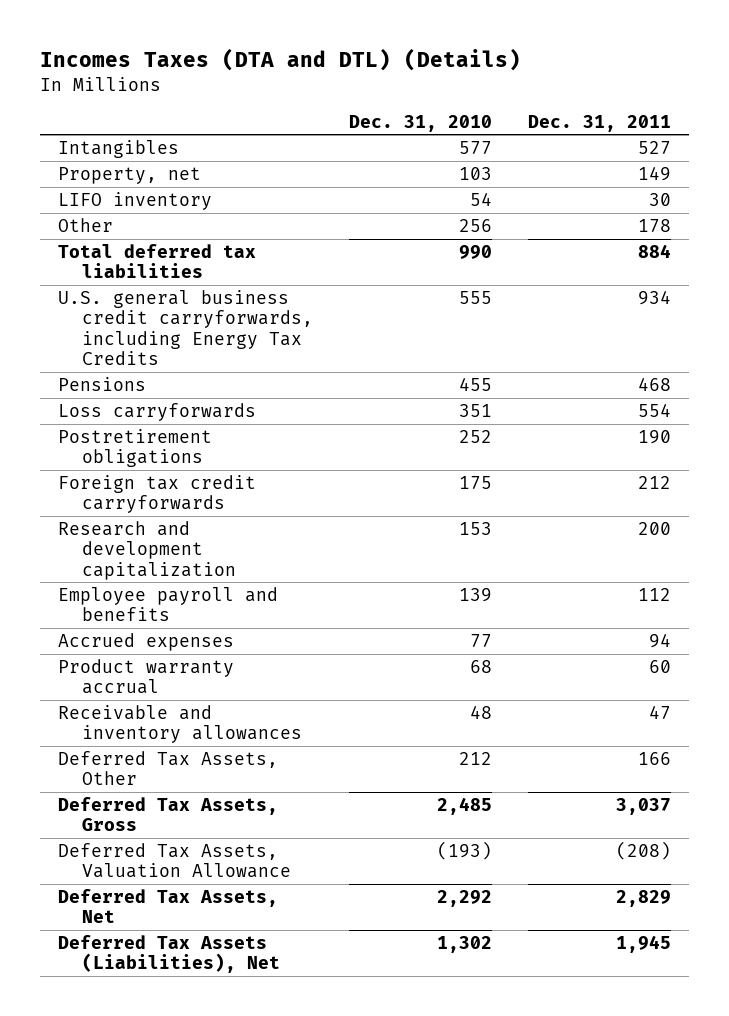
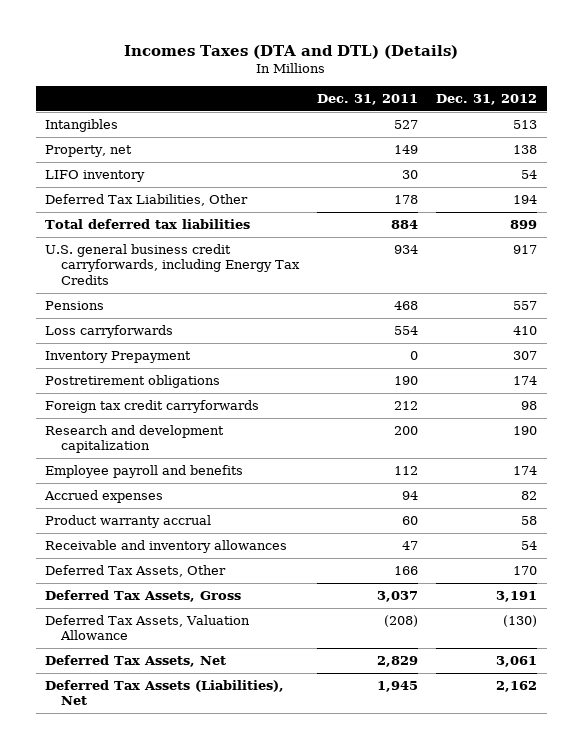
- | Dec. 31, 2010 | Dec. 31, 2011
+ | Dec. 31, 2011 | Dec. 31, 2012
- Other | 256 | 178
+ Deferred Tax Liabilities, Other | 178 | 194
+ Inventory Prepayment | 0 | 307

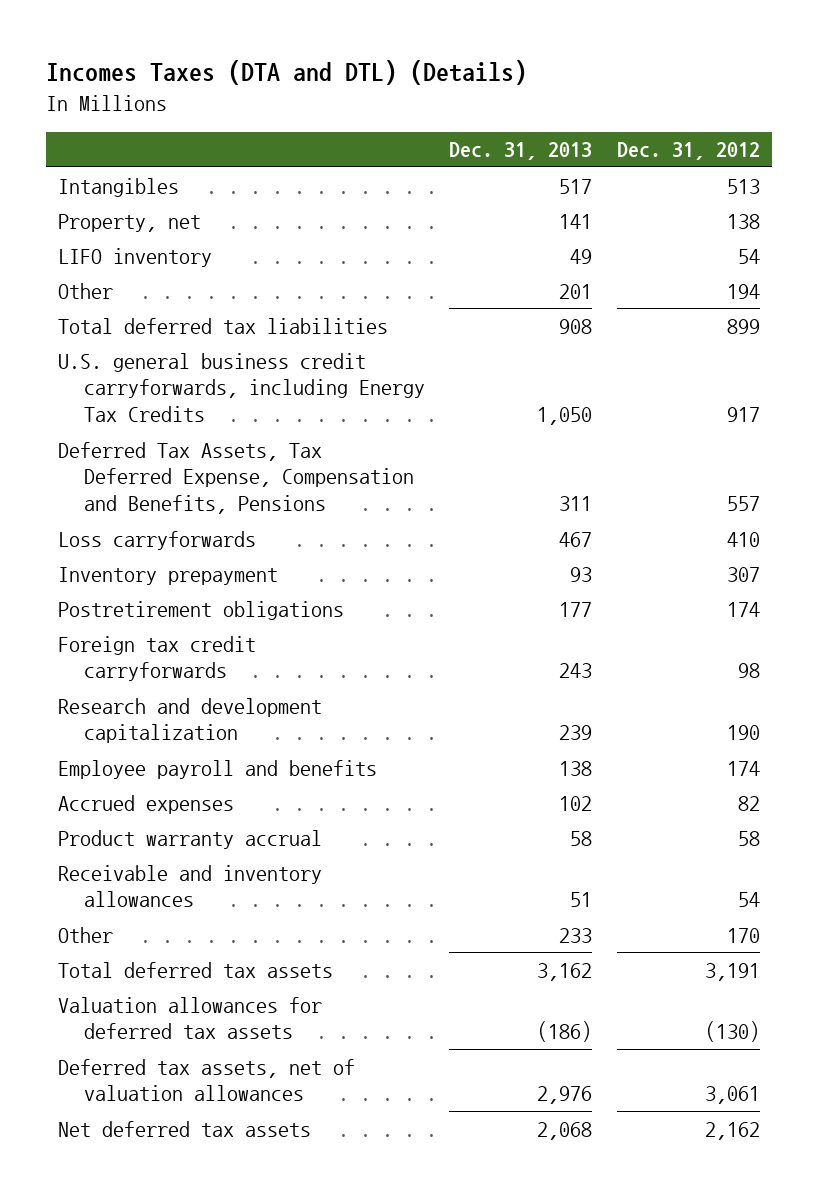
- | Dec. 31, 2011 | Dec. 31, 2012
+ | Dec. 31, 2013 | Dec. 31, 2012
- Deferred Tax Liabilities, Other | 178 | 194
+ Other | 201 | 194
- Pensions | 468 | 557
+ Deferred Tax Assets, Tax Deferred Expense, Compensation and Benefits, Pensions | 311 | 557
- Inventory Prepayment | 0 | 307
+ Inventory prepayment | 93 | 307
- Deferred Tax Assets, Other | 166 | 170
- Deferred Tax Assets, Gross | 3,037 | 3,191
- Deferred Tax Assets, Valuation Allowance | (208) | (130)
- Deferred Tax Assets, Net | 2,829 | 3,061
- Deferred Tax Assets (Liabilities), Net | 1,945 | 2,162
+ Other | 233 | 170
+ Total deferred tax assets | 3,162 | 3,191
+ Valuation allowances for deferred tax assets | (186) | (130)
+ Deferred tax assets, net of valuation allowances | 2,976 | 3,061
+ Net deferred tax assets | 2,068 | 2,162

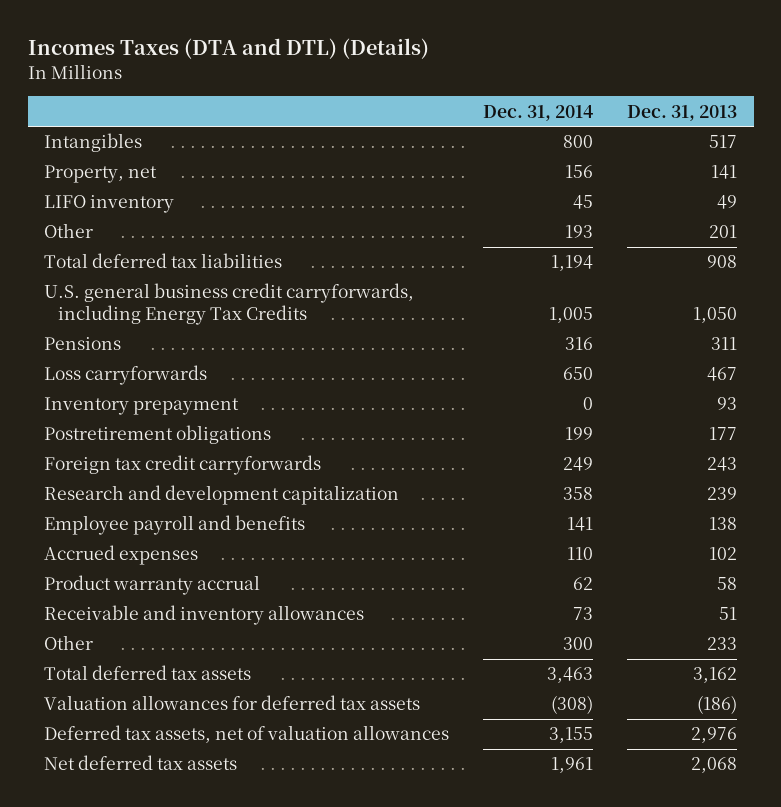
- | Dec. 31, 2013 | Dec. 31, 2012
+ | Dec. 31, 2014 | Dec. 31, 2013
- Deferred Tax Assets, Tax Deferred Expense, Compensation and Benefits, Pensions | 311 | 557
+ Pensions | 316 | 311

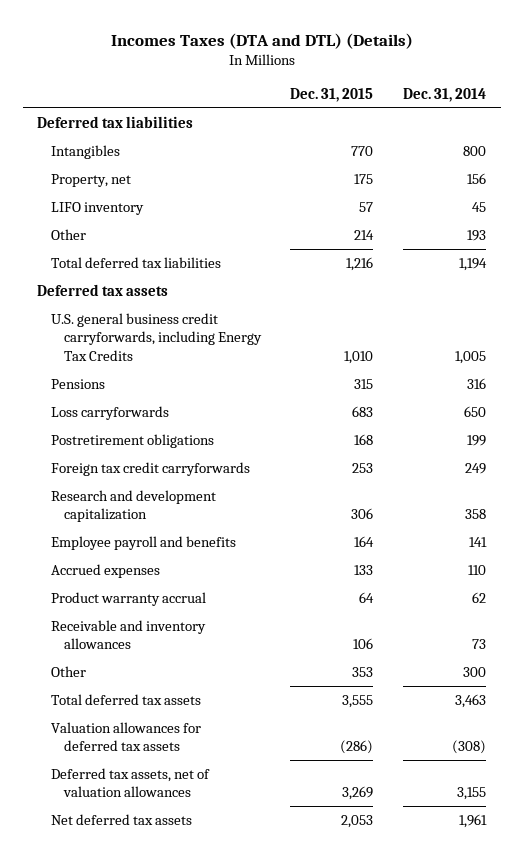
- | Dec. 31, 2014 | Dec. 31, 2013
+ | Dec. 31, 2015 | Dec. 31, 2014
+ Deferred tax liabilities
+ Deferred tax assets
- Inventory prepayment | 0 | 93

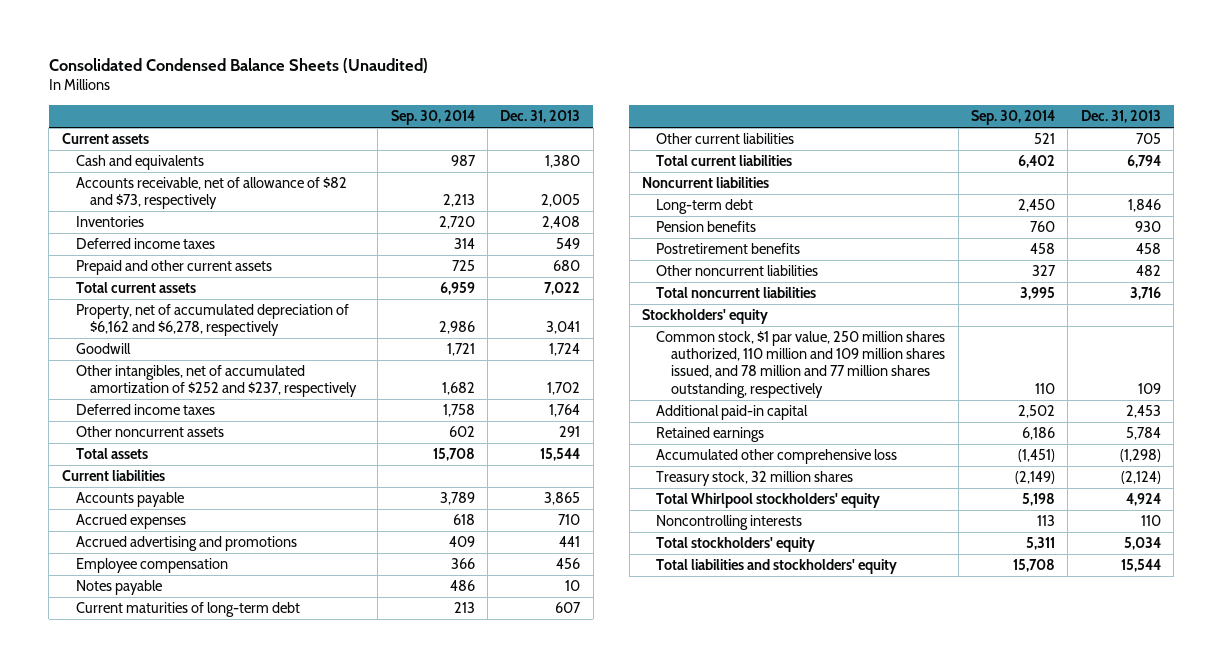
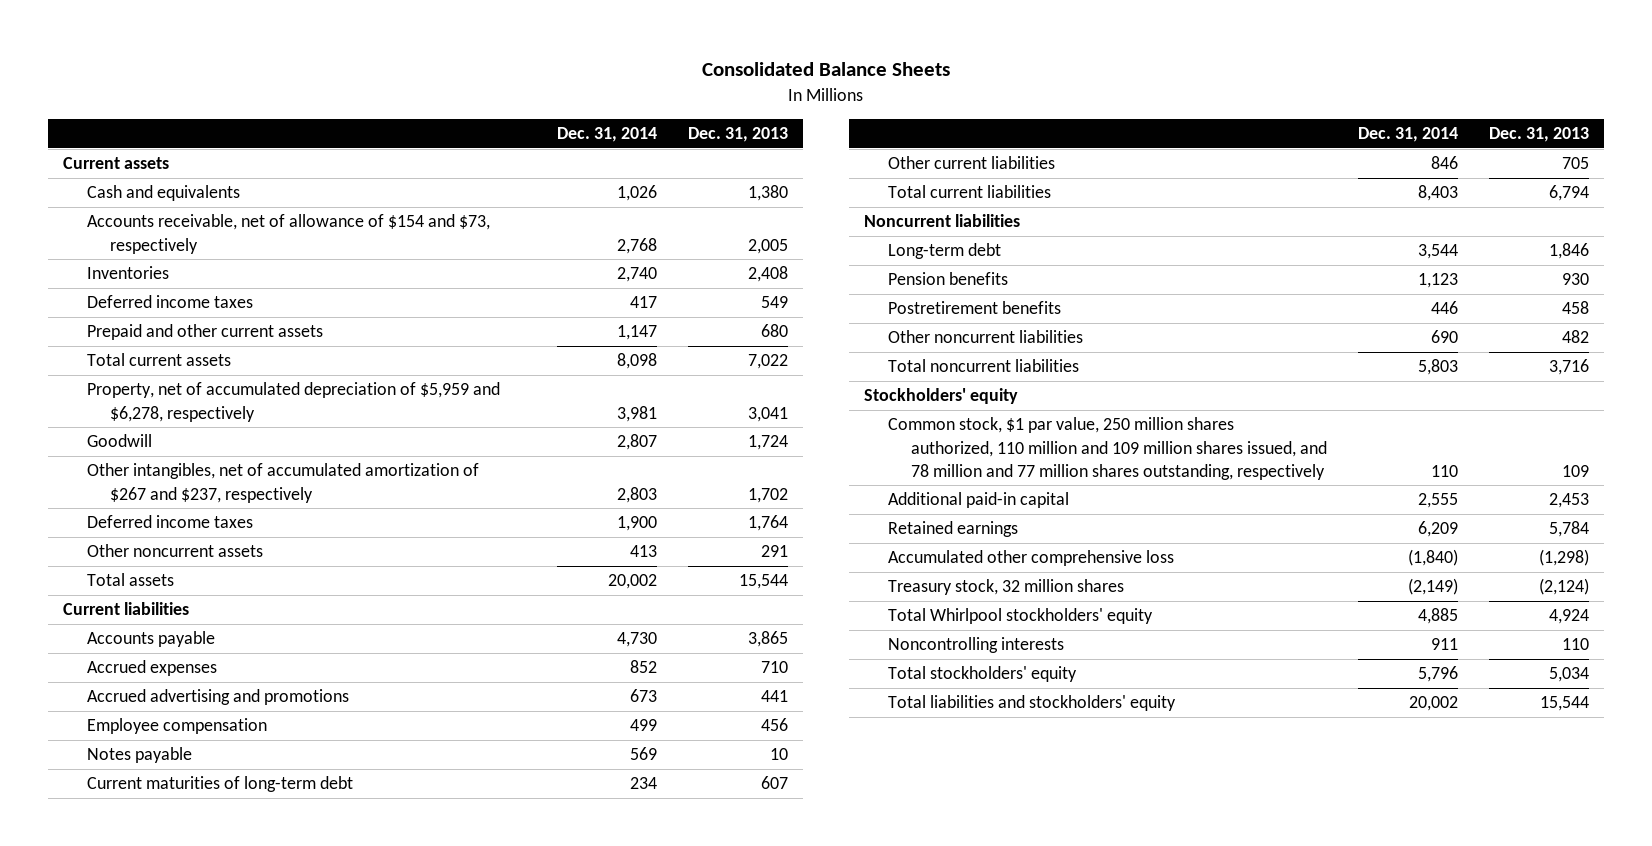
- Consolidated Condensed Balance Sheets (Unaudited)
+ Consolidated Balance Sheets
- | Sep. 30, 2014 | Dec. 31, 2013
+ | Dec. 31, 2014 | Dec. 31, 2013
- Accounts receivable, net of allowance of $82 and $73, respectively | 2,213 | 2,005
+ Accounts receivable, net of allowance of $154 and $73, respectively | 2,768 | 2,005
- Property, net of accumulated depreciation of $6,162 and $6,278, respectively | 2,986 | 3,041
+ Property, net of accumulated depreciation of $5,959 and $6,278, respectively | 3,981 | 3,041
- Other intangibles, net of accumulated amortization of $252 and $237, respectively | 1,682 | 1,702
+ Other intangibles, net of accumulated amortization of $267 and $237, respectively | 2,803 | 1,702

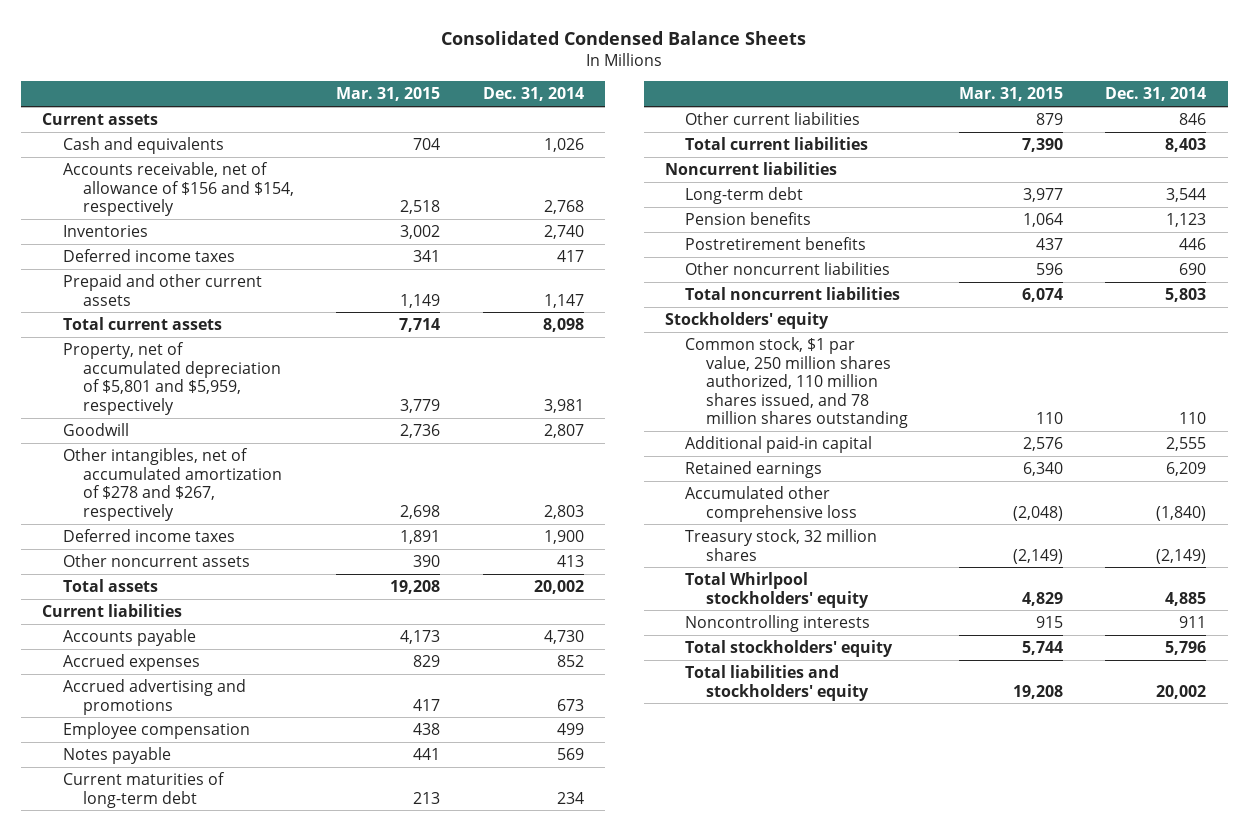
- Consolidated Balance Sheets
+ Consolidated Condensed Balance Sheets
- | Dec. 31, 2014 | Dec. 31, 2013
+ | Mar. 31, 2015 | Dec. 31, 2014
- Accounts receivable, net of allowance of $154 and $73, respectively | 2,768 | 2,005
+ Accounts receivable, net of allowance of $156 and $154, respectively | 2,518 | 2,768
- Property, net of accumulated depreciation of $5,959 and $6,278, respectively | 3,981 | 3,041
+ Property, net of accumulated depreciation of $5,801 and $5,959, respectively | 3,779 | 3,981
- Other intangibles, net of accumulated amortization of $267 and $237, respectively | 2,803 | 1,702
+ Other intangibles, net of accumulated amortization of $278 and $267, respectively | 2,698 | 2,803
- Common stock, $1 par value, 250 million shares authorized, 110 million and 109 million shares issued, and 78 million and 77 million shares outstanding, respectively | 110 | 109
+ Common stock, $1 par value, 250 million shares authorized, 110 million shares issued, and 78 million shares outstanding | 110 | 110

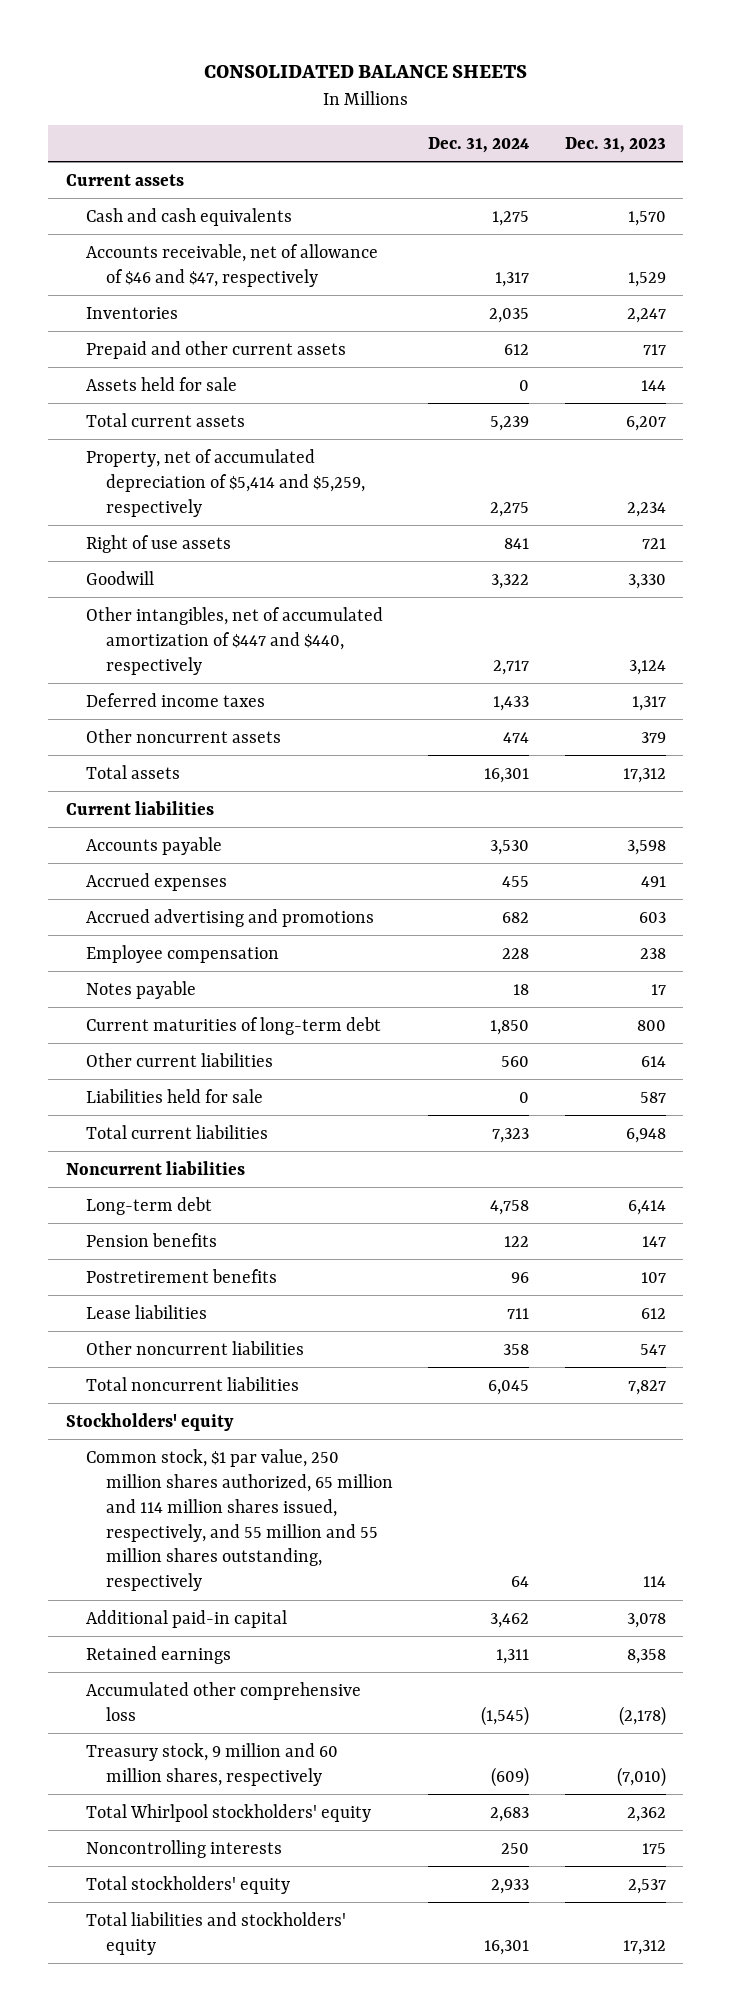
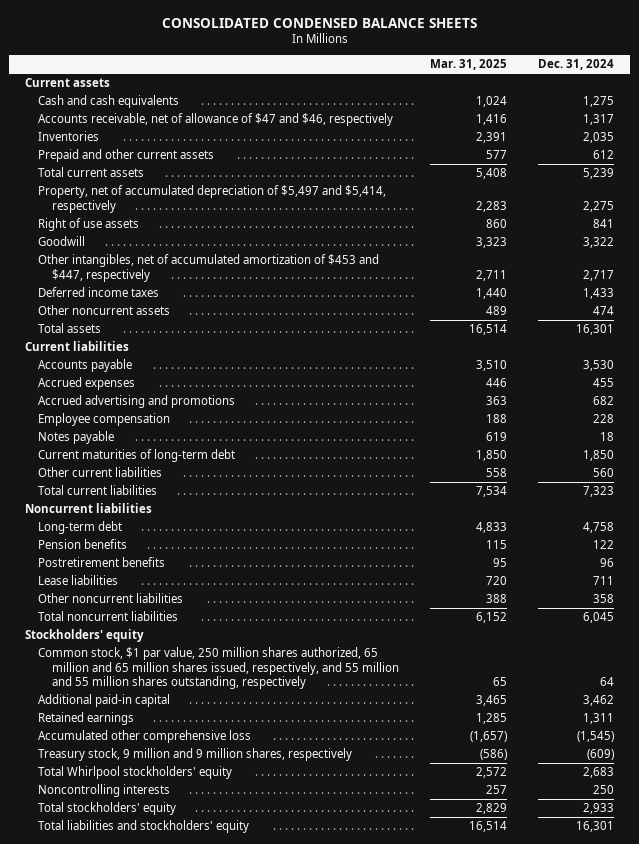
- CONSOLIDATED BALANCE SHEETS
+ CONSOLIDATED CONDENSED BALANCE SHEETS
- | Dec. 31, 2024 | Dec. 31, 2023
+ | Mar. 31, 2025 | Dec. 31, 2024
- Accounts receivable, net of allowance of $46 and $47, respectively | 1,317 | 1,529
+ Accounts receivable, net of allowance of $47 and $46, respectively | 1,416 | 1,317
- Assets held for sale | 0 | 144
- Property, net of accumulated depreciation of $5,414 and $5,259, respectively | 2,275 | 2,234
+ Property, net of accumulated depreciation of $5,497 and $5,414, respectively | 2,283 | 2,275
- Other intangibles, net of accumulated amortization of $447 and $440, respectively | 2,717 | 3,124
+ Other intangibles, net of accumulated amortization of $453 and $447, respectively | 2,711 | 2,717
- Liabilities held for sale | 0 | 587
- Common stock, $1 par value, 250 million shares authorized, 65 million and 114 million shares issued, respectively, and 55 million and 55 million shares outstanding, respectively | 64 | 114
+ Common stock, $1 par value, 250 million shares authorized, 65 million and 65 million shares issued, respectively, and 55 million and 55 million shares outstanding, respectively | 65 | 64
- Treasury stock, 9 million and 60 million shares, respectively | (609) | (7,010)
+ Treasury stock, 9 million and 9 million shares, respectively | (586) | (609)

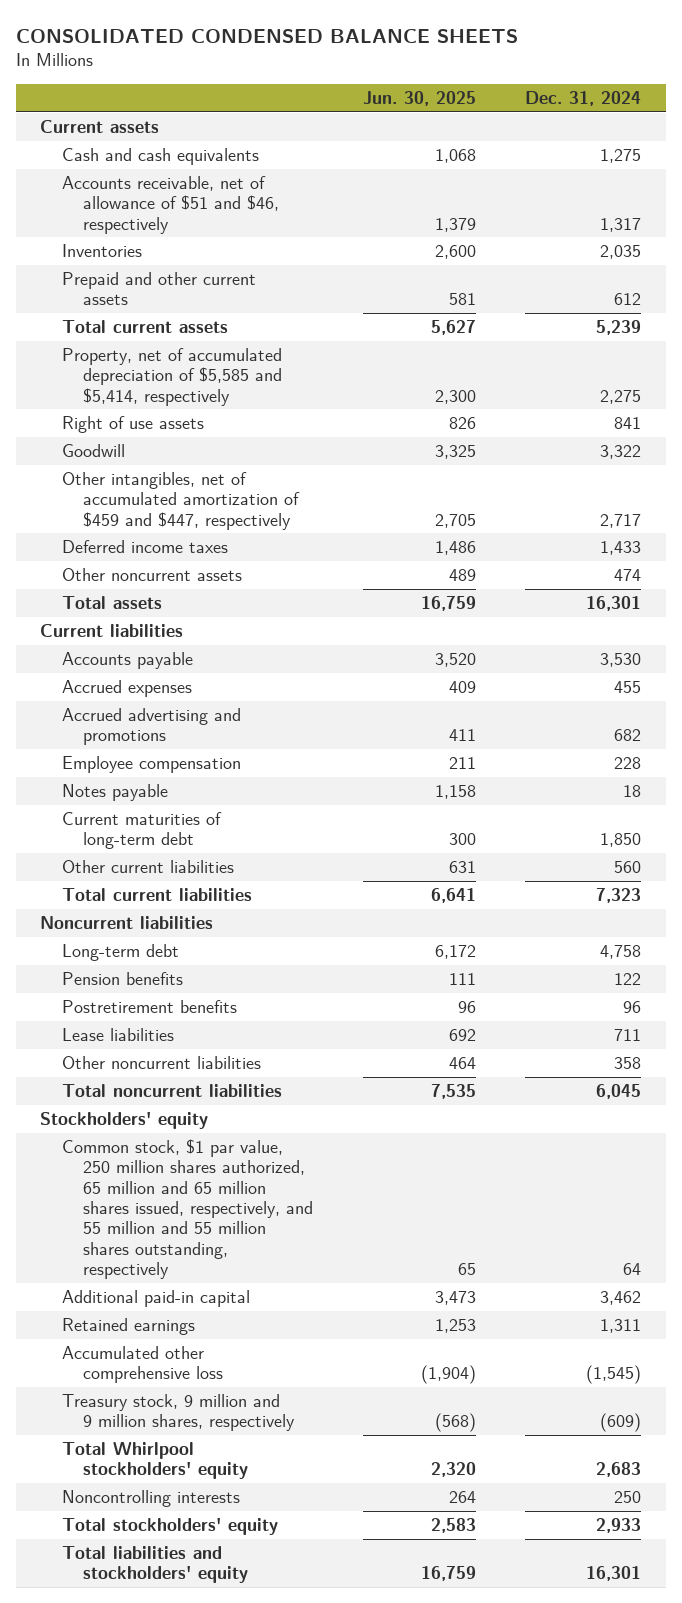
- | Mar. 31, 2025 | Dec. 31, 2024
+ | Jun. 30, 2025 | Dec. 31, 2024
- Accounts receivable, net of allowance of $47 and $46, respectively | 1,416 | 1,317
+ Accounts receivable, net of allowance of $51 and $46, respectively | 1,379 | 1,317
- Property, net of accumulated depreciation of $5,497 and $5,414, respectively | 2,283 | 2,275
+ Property, net of accumulated depreciation of $5,585 and $5,414, respectively | 2,300 | 2,275
- Other intangibles, net of accumulated amortization of $453 and $447, respectively | 2,711 | 2,717
+ Other intangibles, net of accumulated amortization of $459 and $447, respectively | 2,705 | 2,717

